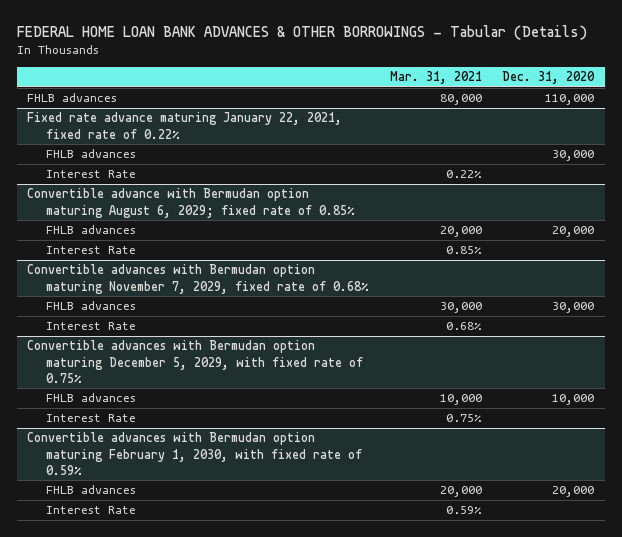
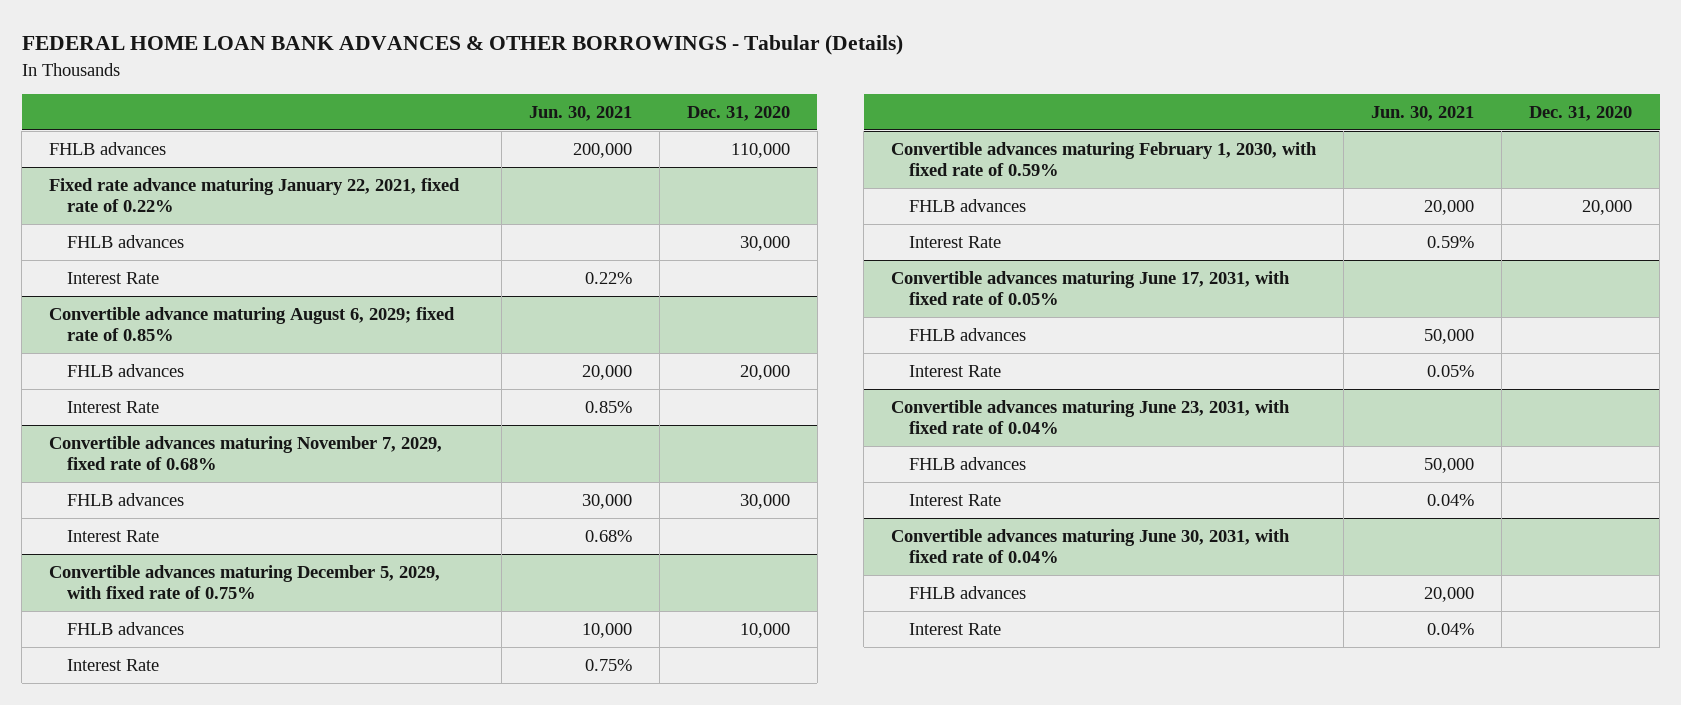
- | Mar. 31, 2021 | Dec. 31, 2020
+ | Jun. 30, 2021 | Dec. 31, 2020
- Convertible advance with Bermudan option maturing August 6, 2029; fixed rate of 0.85%
+ Convertible advance maturing August 6, 2029; fixed rate of 0.85%
- Convertible advances with Bermudan option maturing November 7, 2029, fixed rate of 0.68%
+ Convertible advances maturing November 7, 2029, fixed rate of 0.68%
- Convertible advances with Bermudan option maturing December 5, 2029, with fixed rate of 0.75%
+ Convertible advances maturing December 5, 2029, with fixed rate of 0.75%
- Convertible advances with Bermudan option maturing February 1, 2030, with fixed rate of 0.59%
+ Convertible advances maturing February 1, 2030, with fixed rate of 0.59%
+ Convertible advances maturing June 17, 2031, with fixed rate of 0.05%
+ FHLB advances | 50,000 |
+ Interest Rate | 0.05% |
+ Convertible advances maturing June 23, 2031, with fixed rate of 0.04%
+ FHLB advances | 50,000 |
+ Interest Rate | 0.04% |
+ Convertible advances maturing June 30, 2031, with fixed rate of 0.04%
+ FHLB advances | 20,000 |
+ Interest Rate | 0.04% |

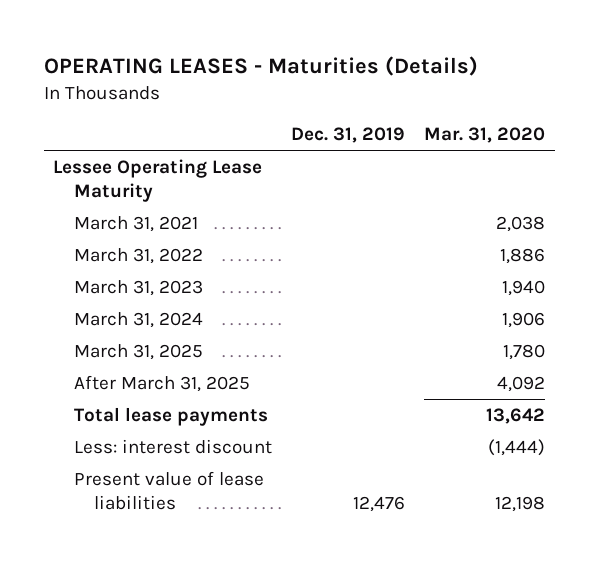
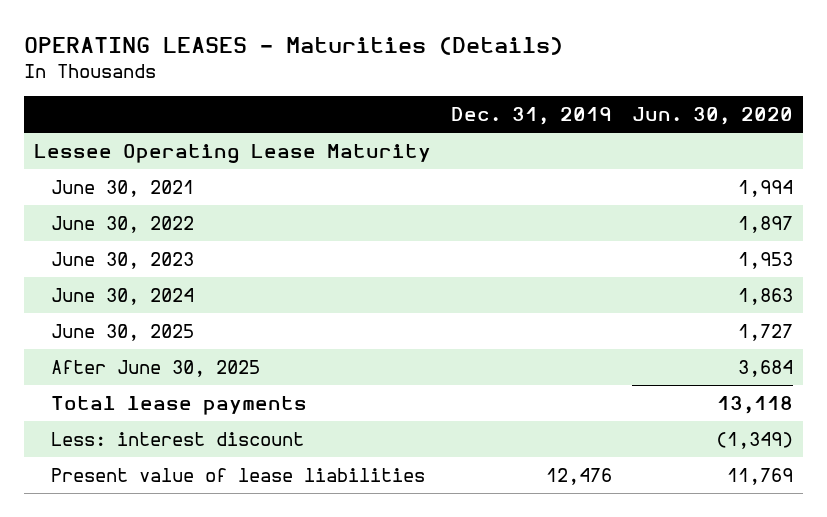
- | Dec. 31, 2019 | Mar. 31, 2020
+ | Dec. 31, 2019 | Jun. 30, 2020
- March 31, 2021 | | 2,038
- March 31, 2022 | | 1,886
- March 31, 2023 | | 1,940
- March 31, 2024 | | 1,906
- March 31, 2025 | | 1,780
- After March 31, 2025 | | 4,092
+ June 30, 2021 | | 1,994
+ June 30, 2022 | | 1,897
+ June 30, 2023 | | 1,953
+ June 30, 2024 | | 1,863
+ June 30, 2025 | | 1,727
+ After June 30, 2025 | | 3,684

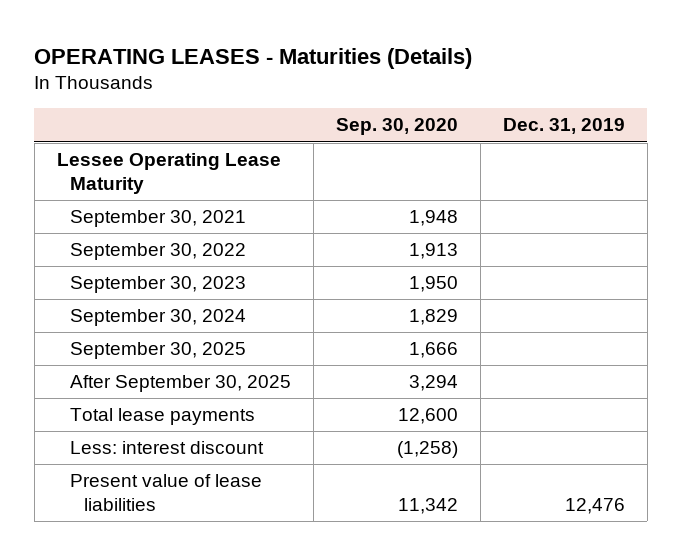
- | Dec. 31, 2019 | Jun. 30, 2020
+ | Sep. 30, 2020 | Dec. 31, 2019
- June 30, 2021 | | 1,994
- June 30, 2022 | | 1,897
- June 30, 2023 | | 1,953
- June 30, 2024 | | 1,863
- June 30, 2025 | | 1,727
- After June 30, 2025 | | 3,684
+ September 30, 2021 | 1,948 |
+ September 30, 2022 | 1,913 |
+ September 30, 2023 | 1,950 |
+ September 30, 2024 | 1,829 |
+ September 30, 2025 | 1,666 |
+ After September 30, 2025 | 3,294 |

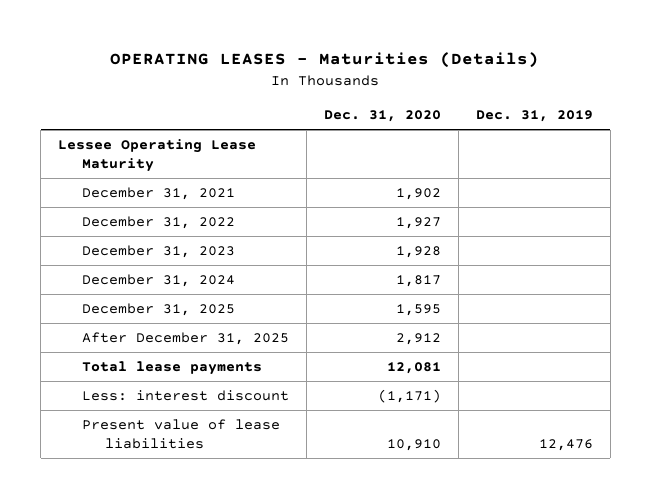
- | Sep. 30, 2020 | Dec. 31, 2019
+ | Dec. 31, 2020 | Dec. 31, 2019
- September 30, 2021 | 1,948 |
- September 30, 2022 | 1,913 |
- September 30, 2023 | 1,950 |
- September 30, 2024 | 1,829 |
- September 30, 2025 | 1,666 |
- After September 30, 2025 | 3,294 |
+ December 31, 2021 | 1,902 |
+ December 31, 2022 | 1,927 |
+ December 31, 2023 | 1,928 |
+ December 31, 2024 | 1,817 |
+ December 31, 2025 | 1,595 |
+ After December 31, 2025 | 2,912 |

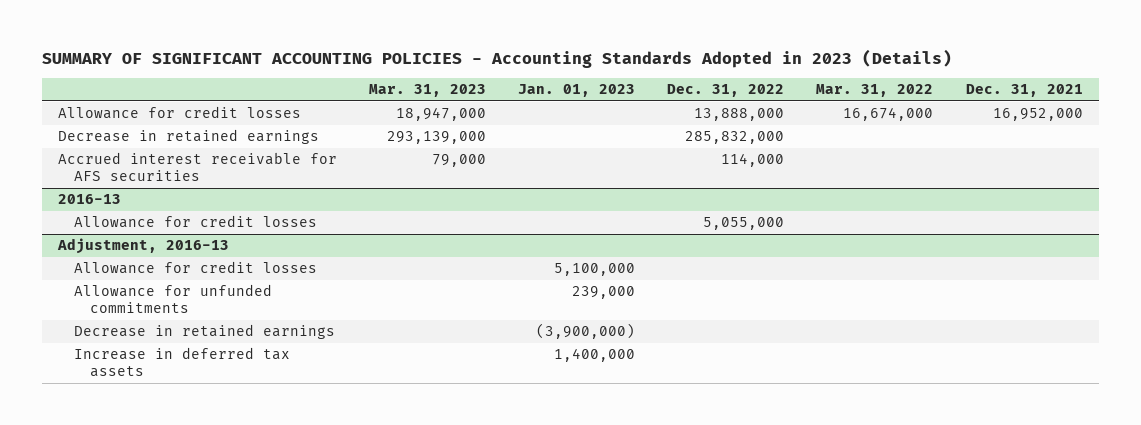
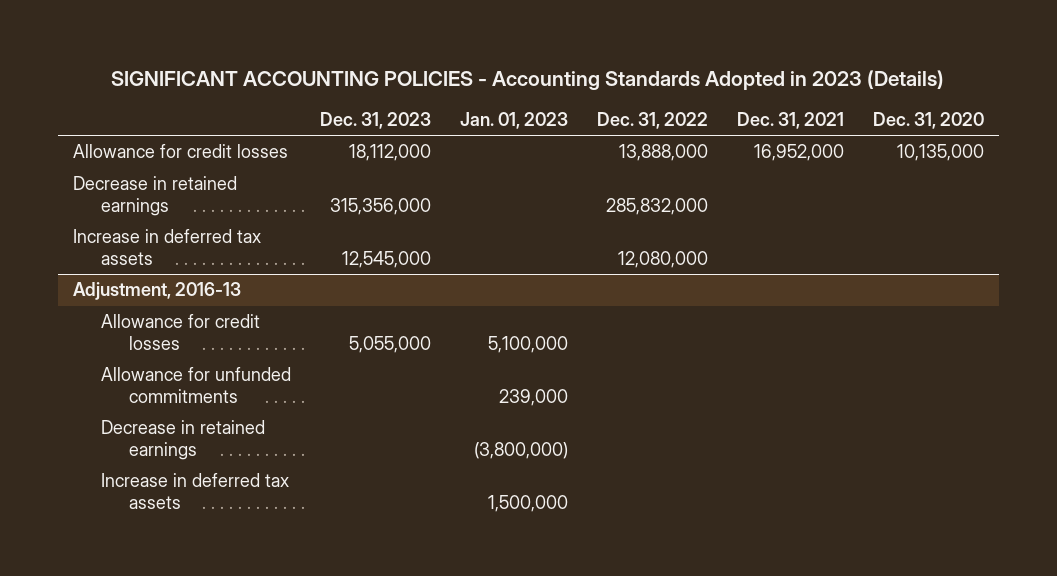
- SUMMARY OF SIGNIFICANT ACCOUNTING POLICIES - Accounting Standards Adopted in 2023 (Details)
+ SIGNIFICANT ACCOUNTING POLICIES - Accounting Standards Adopted in 2023 (Details)
- | Mar. 31, 2023 | Jan. 01, 2023 | Dec. 31, 2022 | Mar. 31, 2022 | Dec. 31, 2021
+ | Dec. 31, 2023 | Jan. 01, 2023 | Dec. 31, 2022 | Dec. 31, 2021 | Dec. 31, 2020
- Accrued interest receivable for AFS securities | 79,000 | | 114,000 | |
- 2016-13
- Allowance for credit losses | | | 5,055,000 | |
+ Increase in deferred tax assets | 12,545,000 | | 12,080,000 | |
@ Adjustment, 2016-13
- Decrease in retained earnings | | (3,900,000) | | |
- Increase in deferred tax assets | | 1,400,000 | | |
+ Decrease in retained earnings | | (3,800,000) | | |
+ Increase in deferred tax assets | | 1,500,000 | | |

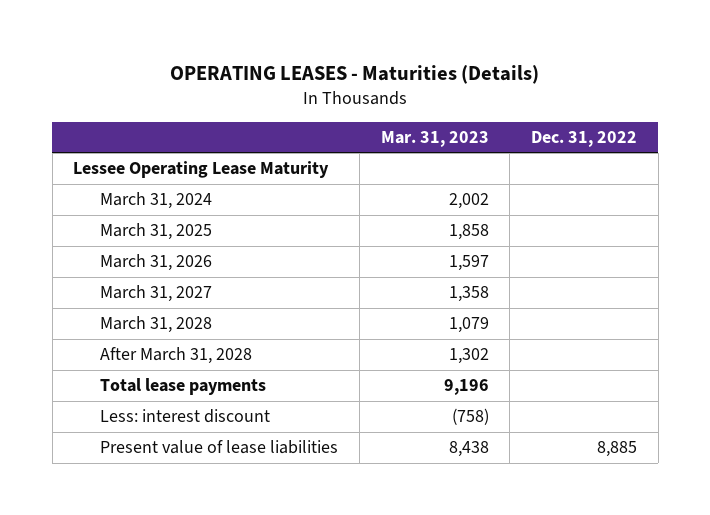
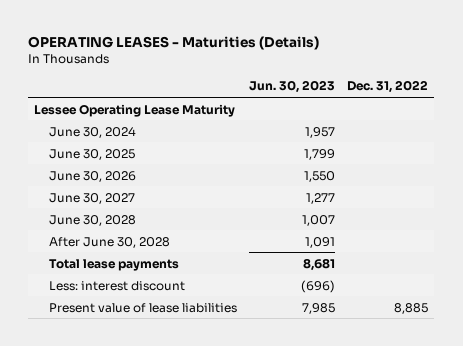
- | Mar. 31, 2023 | Dec. 31, 2022
+ | Jun. 30, 2023 | Dec. 31, 2022
- March 31, 2024 | 2,002 |
- March 31, 2025 | 1,858 |
- March 31, 2026 | 1,597 |
- March 31, 2027 | 1,358 |
- March 31, 2028 | 1,079 |
- After March 31, 2028 | 1,302 |
+ June 30, 2024 | 1,957 |
+ June 30, 2025 | 1,799 |
+ June 30, 2026 | 1,550 |
+ June 30, 2027 | 1,277 |
+ June 30, 2028 | 1,007 |
+ After June 30, 2028 | 1,091 |

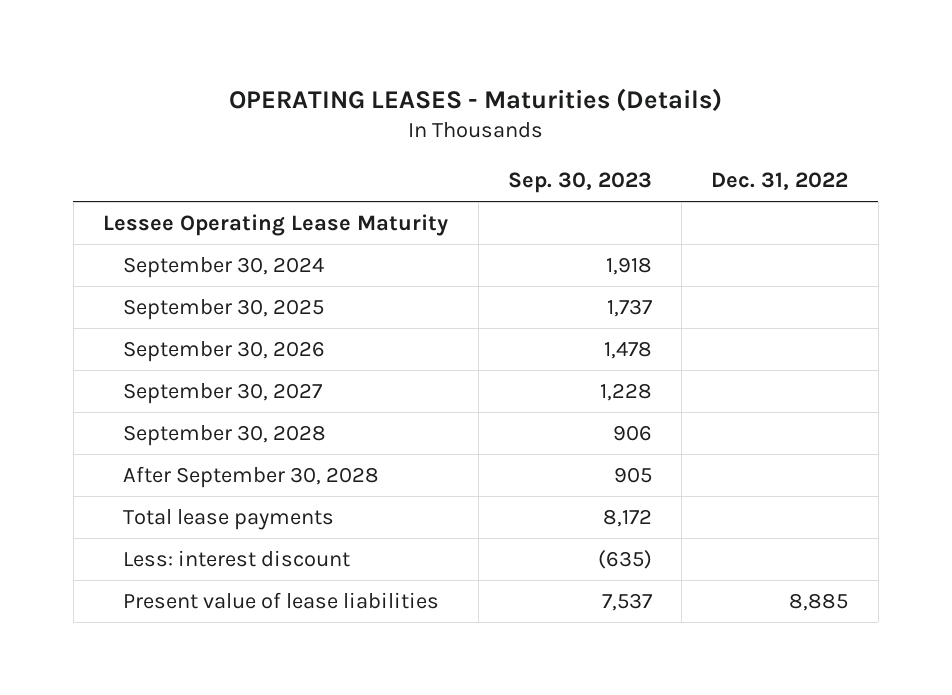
- | Jun. 30, 2023 | Dec. 31, 2022
+ | Sep. 30, 2023 | Dec. 31, 2022
- June 30, 2024 | 1,957 |
- June 30, 2025 | 1,799 |
- June 30, 2026 | 1,550 |
- June 30, 2027 | 1,277 |
- June 30, 2028 | 1,007 |
- After June 30, 2028 | 1,091 |
+ September 30, 2024 | 1,918 |
+ September 30, 2025 | 1,737 |
+ September 30, 2026 | 1,478 |
+ September 30, 2027 | 1,228 |
+ September 30, 2028 | 906 |
+ After September 30, 2028 | 905 |

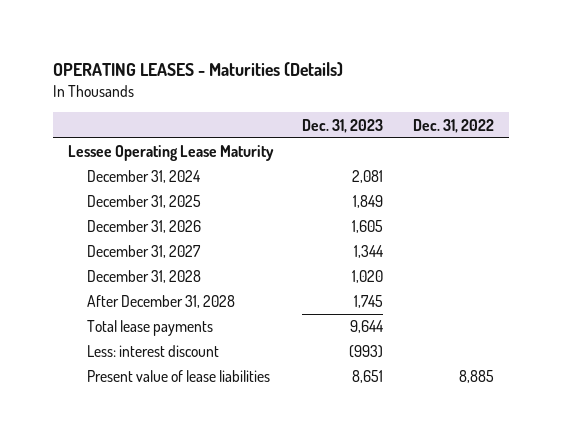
- | Sep. 30, 2023 | Dec. 31, 2022
+ | Dec. 31, 2023 | Dec. 31, 2022
- September 30, 2024 | 1,918 |
- September 30, 2025 | 1,737 |
- September 30, 2026 | 1,478 |
- September 30, 2027 | 1,228 |
- September 30, 2028 | 906 |
- After September 30, 2028 | 905 |
+ December 31, 2024 | 2,081 |
+ December 31, 2025 | 1,849 |
+ December 31, 2026 | 1,605 |
+ December 31, 2027 | 1,344 |
+ December 31, 2028 | 1,020 |
+ After December 31, 2028 | 1,745 |

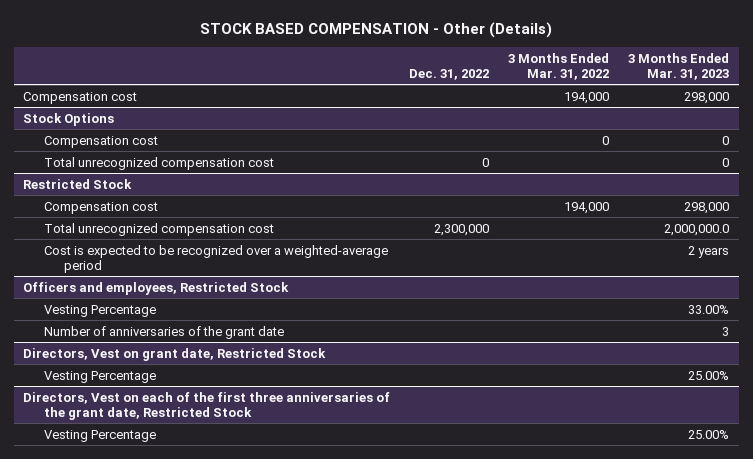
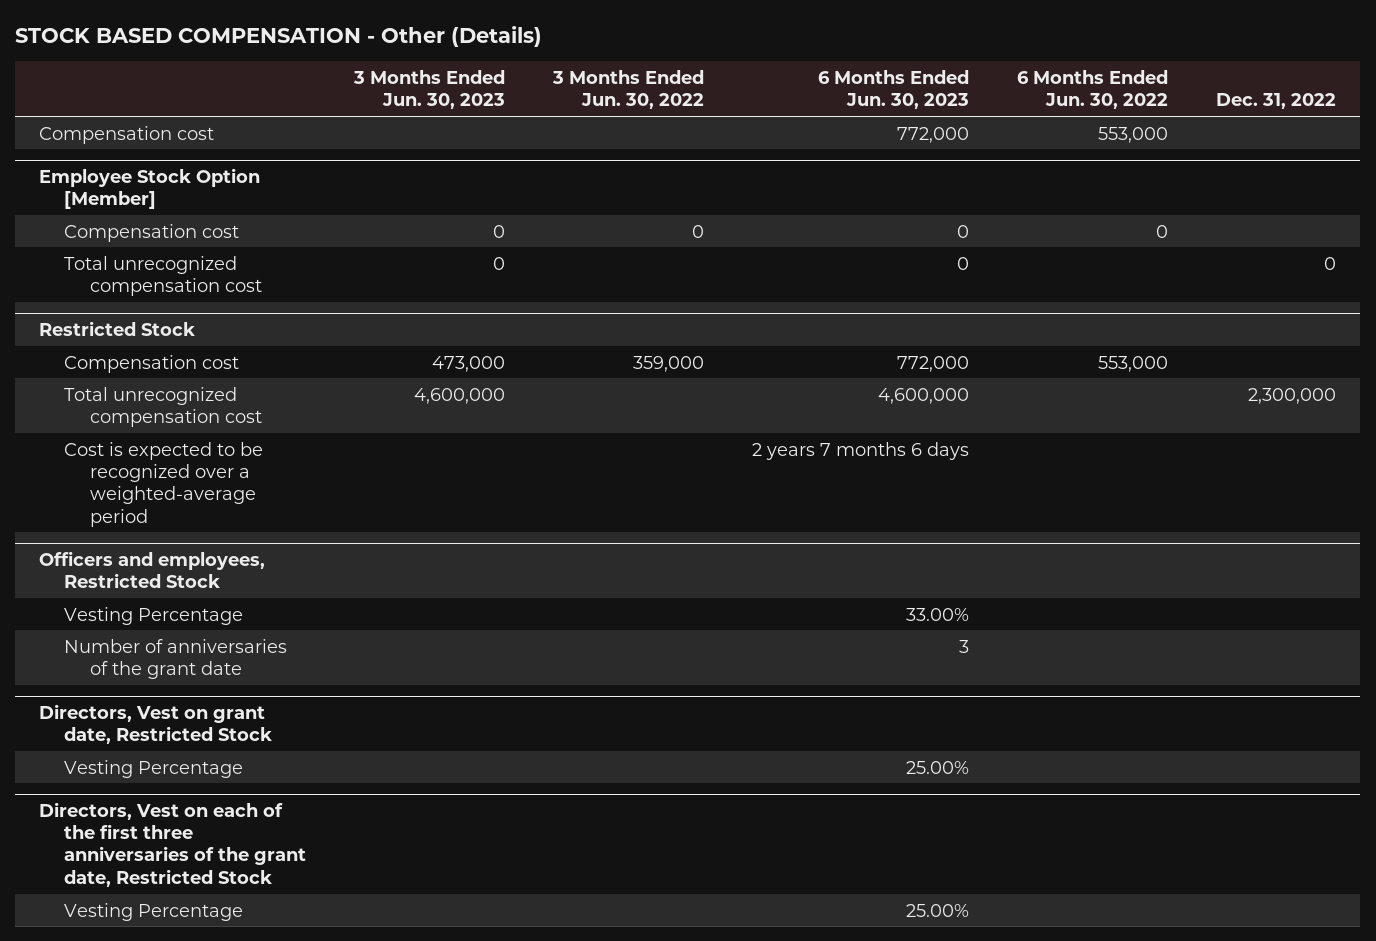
- | Dec. 31, 2022 | 3 Months Ended Mar. 31, 2022 | 3 Months Ended Mar. 31, 2023
+ | 3 Months Ended Jun. 30, 2023 | 3 Months Ended Jun. 30, 2022 | 6 Months Ended Jun. 30, 2023 | 6 Months Ended Jun. 30, 2022 | Dec. 31, 2022
- Stock Options
+ Employee Stock Option [Member]

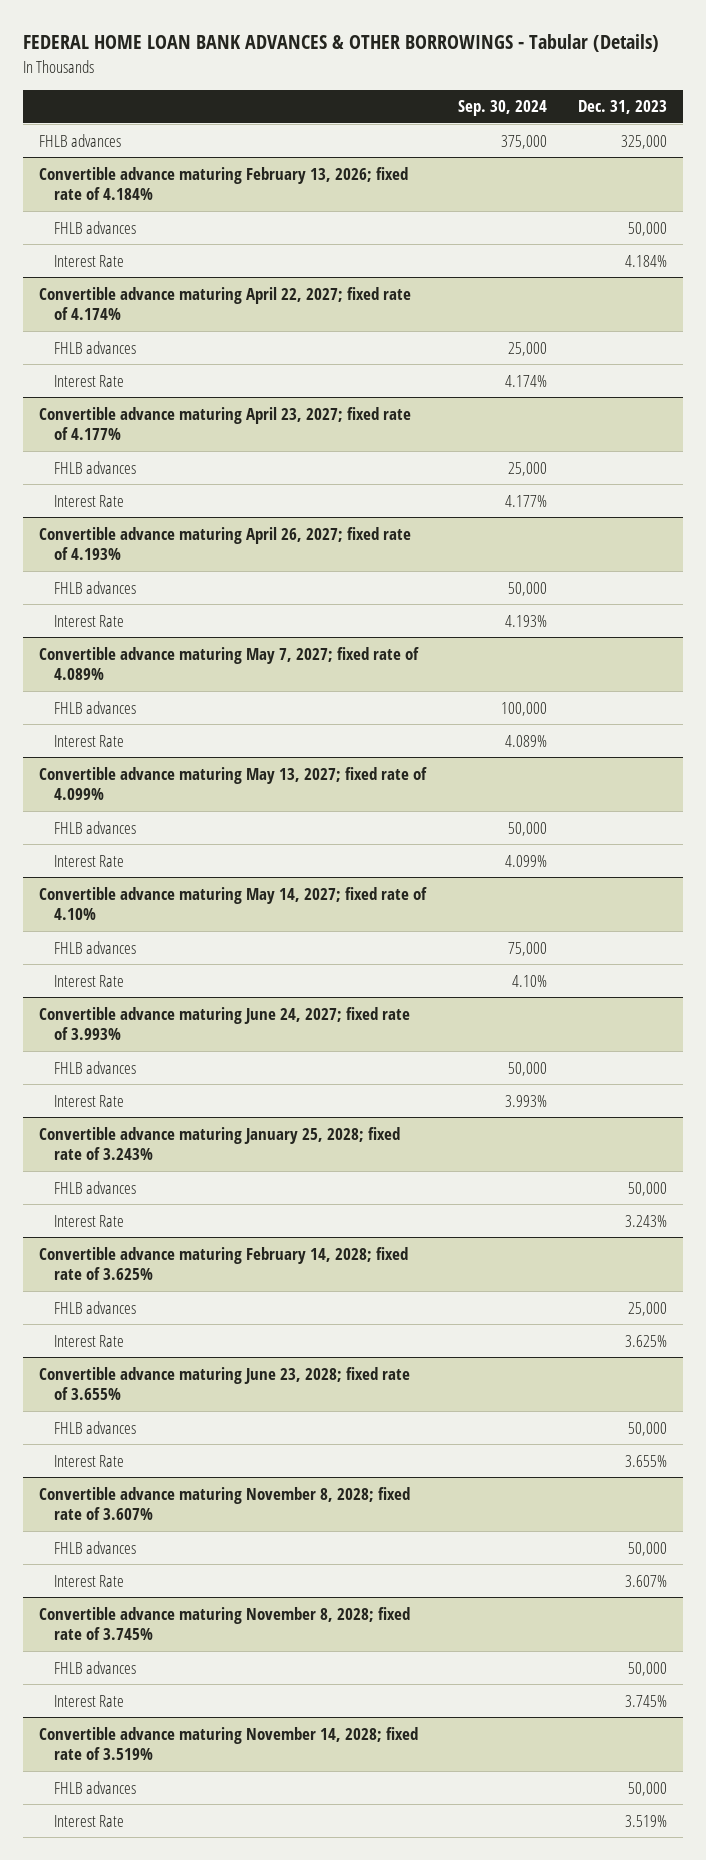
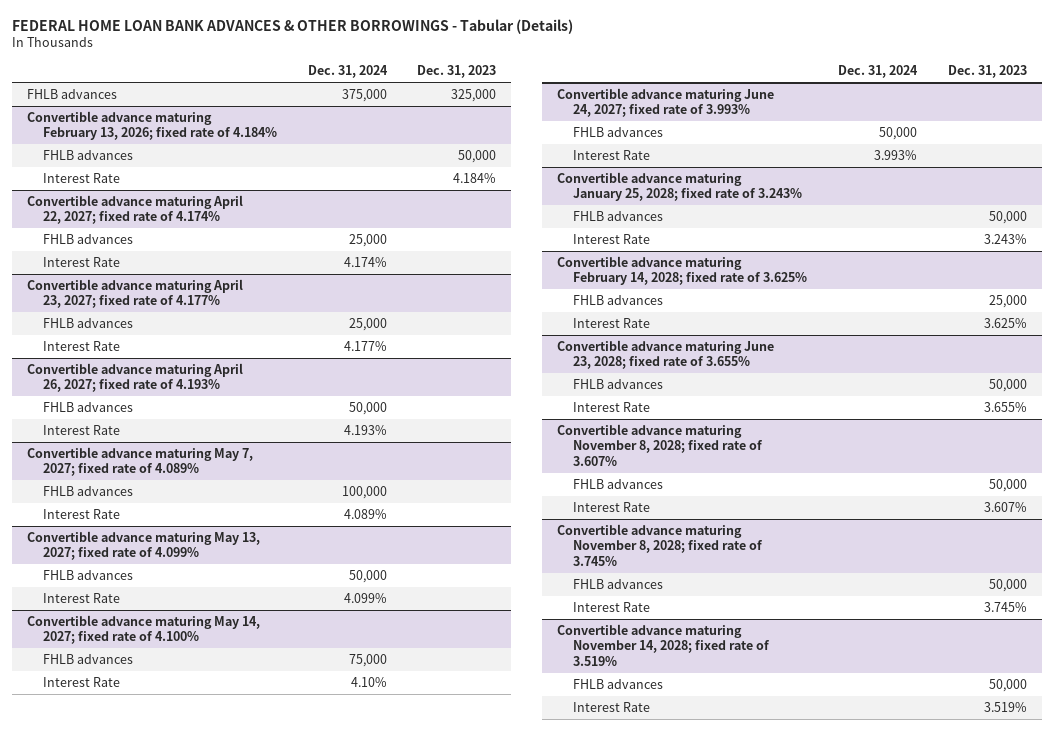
- | Sep. 30, 2024 | Dec. 31, 2023
+ | Dec. 31, 2024 | Dec. 31, 2023
- Convertible advance maturing May 14, 2027; fixed rate of 4.10%
+ Convertible advance maturing May 14, 2027; fixed rate of 4.100%

